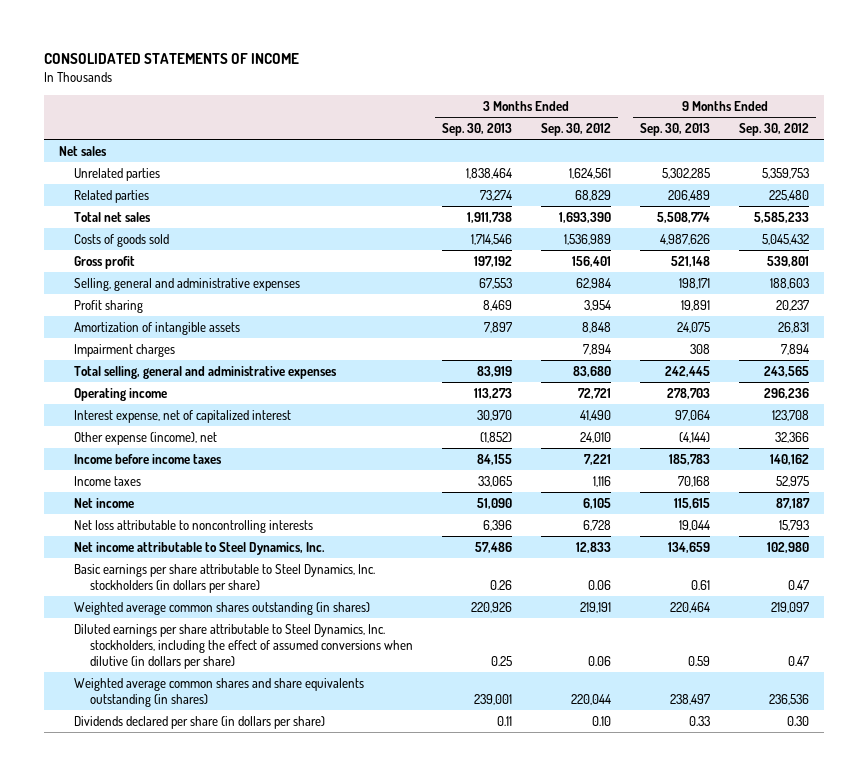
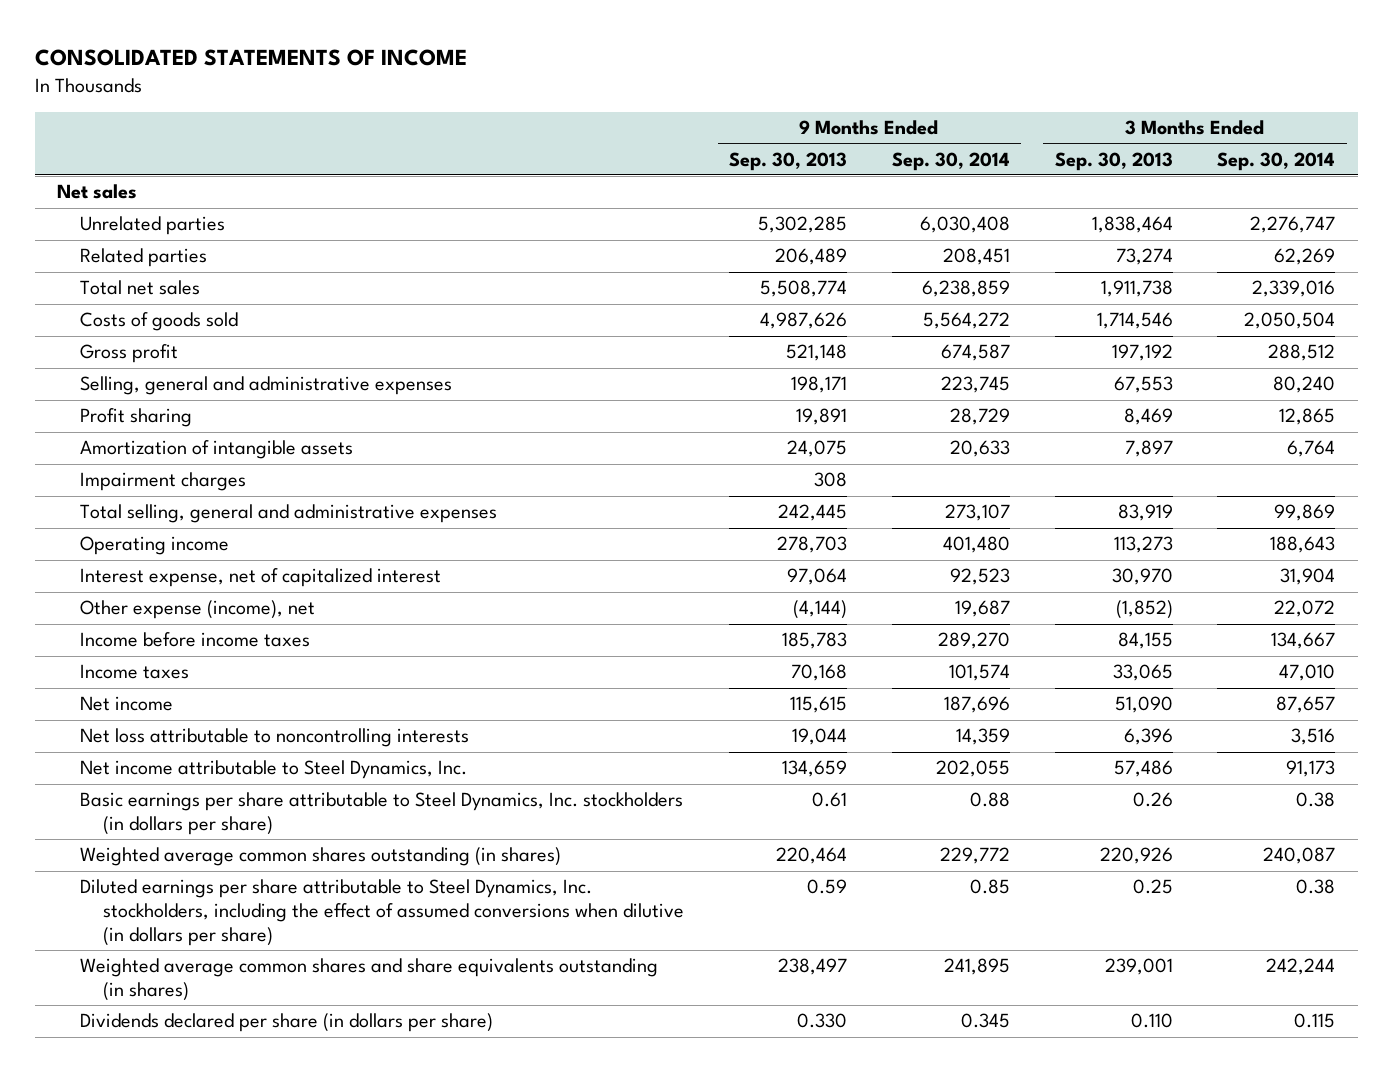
- | 3 Months Ended Sep. 30, 2013 | 3 Months Ended Sep. 30, 2012 | 9 Months Ended Sep. 30, 2013 | 9 Months Ended Sep. 30, 2012
+ | 9 Months Ended Sep. 30, 2013 | 9 Months Ended Sep. 30, 2014 | 3 Months Ended Sep. 30, 2013 | 3 Months Ended Sep. 30, 2014
- Dividends declared per share (in dollars per share) | 0.11 | 0.10 | 0.33 | 0.30
+ Dividends declared per share (in dollars per share) | 0.330 | 0.345 | 0.110 | 0.115

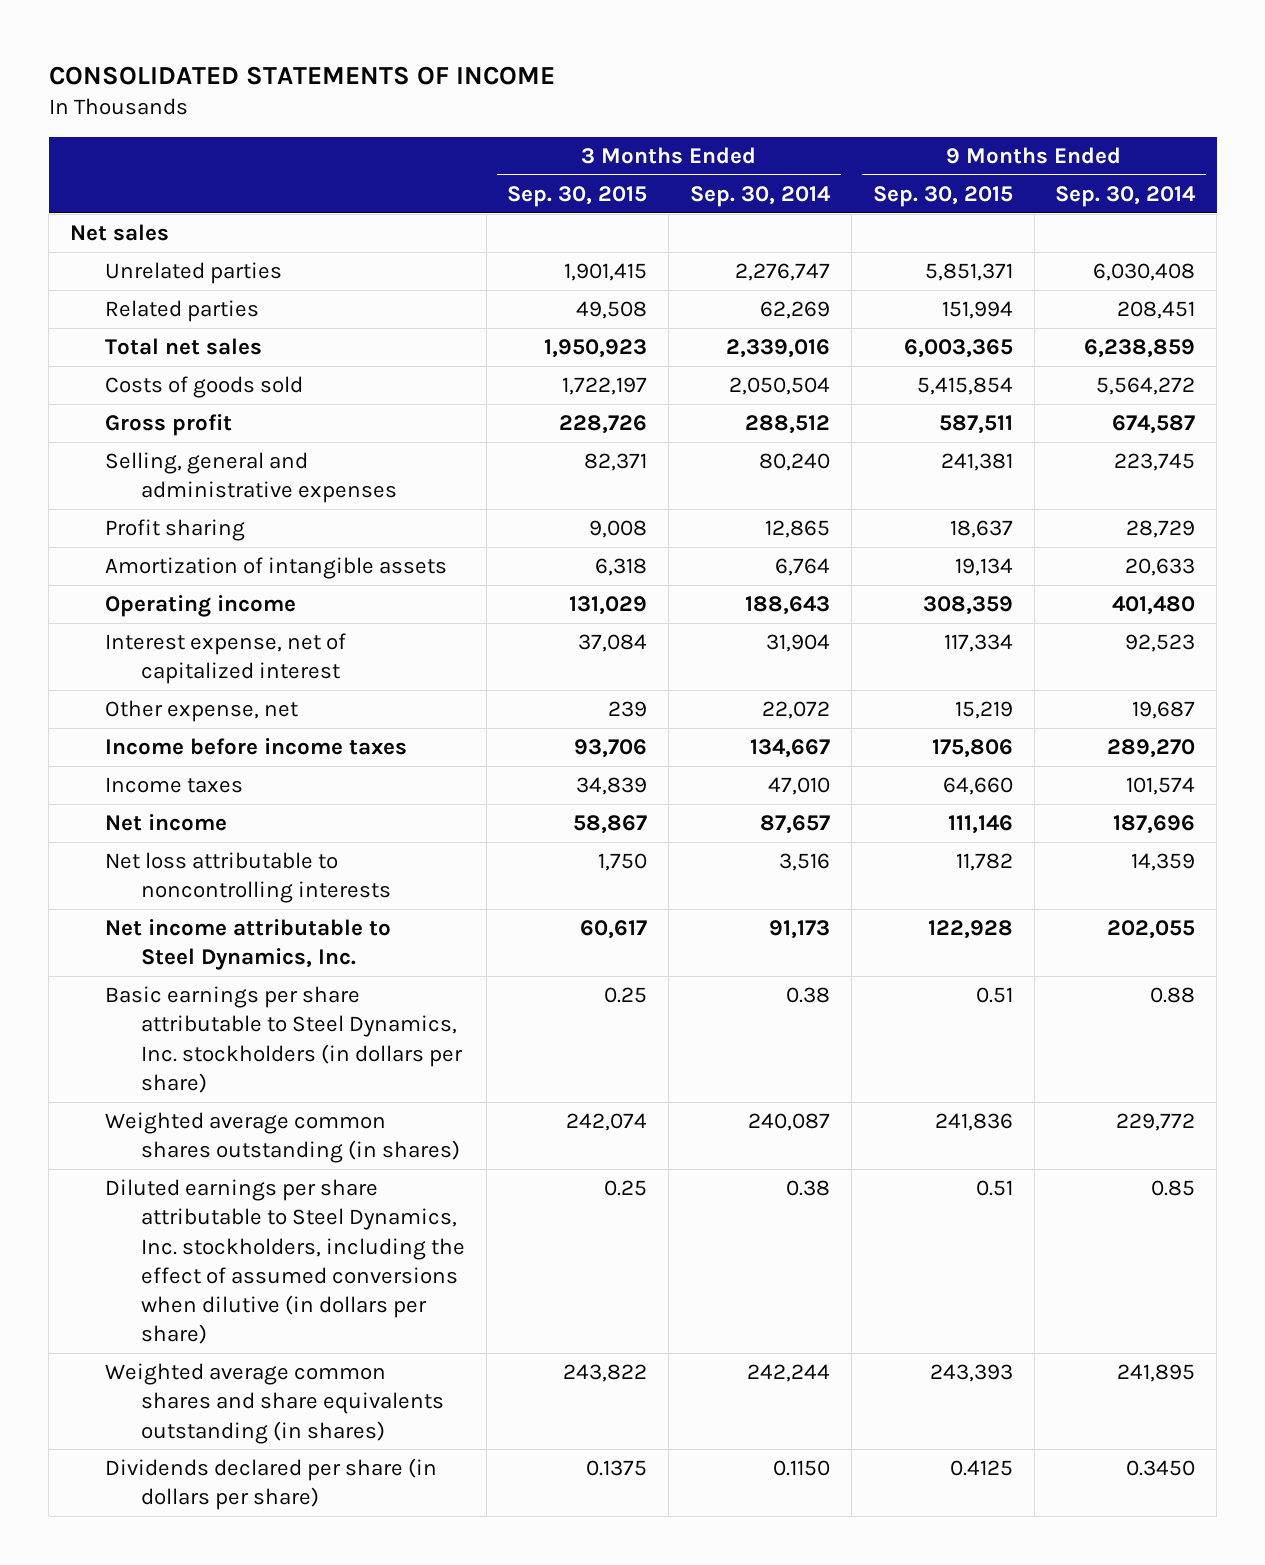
- | 9 Months Ended Sep. 30, 2013 | 9 Months Ended Sep. 30, 2014 | 3 Months Ended Sep. 30, 2013 | 3 Months Ended Sep. 30, 2014
+ | 3 Months Ended Sep. 30, 2015 | 3 Months Ended Sep. 30, 2014 | 9 Months Ended Sep. 30, 2015 | 9 Months Ended Sep. 30, 2014
- Impairment charges | 308 | | |
- Total selling, general and administrative expenses | 242,445 | 273,107 | 83,919 | 99,869
- Other expense (income), net | (4,144) | 19,687 | (1,852) | 22,072
+ Other expense, net | 239 | 22,072 | 15,219 | 19,687
- Dividends declared per share (in dollars per share) | 0.330 | 0.345 | 0.110 | 0.115
+ Dividends declared per share (in dollars per share) | 0.1375 | 0.1150 | 0.4125 | 0.3450

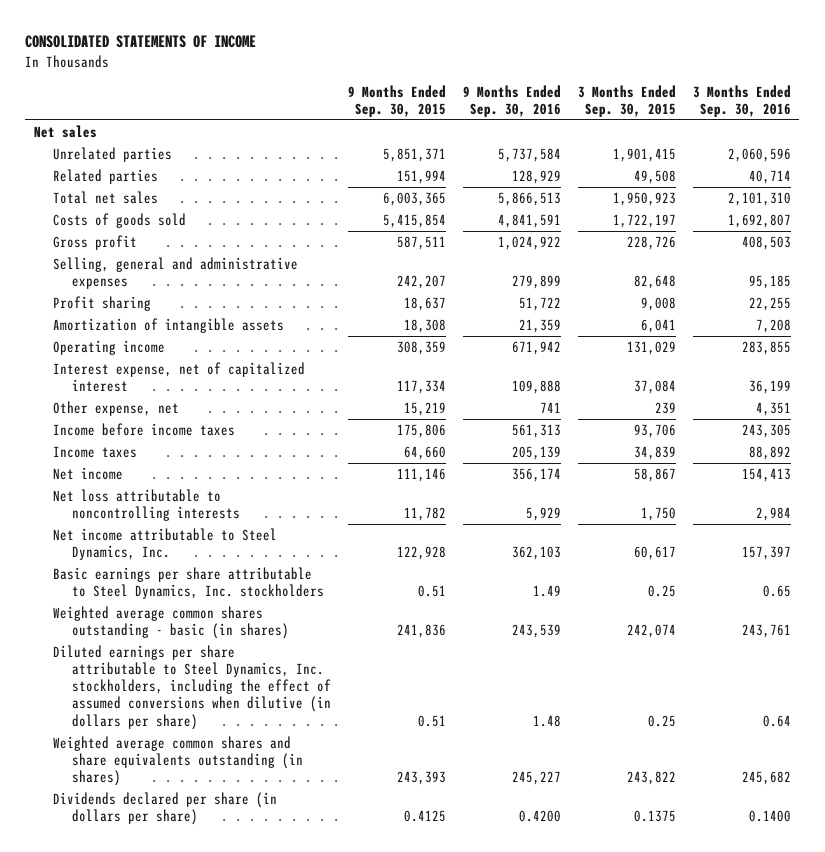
- | 3 Months Ended Sep. 30, 2015 | 3 Months Ended Sep. 30, 2014 | 9 Months Ended Sep. 30, 2015 | 9 Months Ended Sep. 30, 2014
+ | 9 Months Ended Sep. 30, 2015 | 9 Months Ended Sep. 30, 2016 | 3 Months Ended Sep. 30, 2015 | 3 Months Ended Sep. 30, 2016
- Selling, general and administrative expenses | 82,371 | 80,240 | 241,381 | 223,745
+ Selling, general and administrative expenses | 242,207 | 279,899 | 82,648 | 95,185
- Amortization of intangible assets | 6,318 | 6,764 | 19,134 | 20,633
+ Amortization of intangible assets | 18,308 | 21,359 | 6,041 | 7,208
- Basic earnings per share attributable to Steel Dynamics, Inc. stockholders (in dollars per share) | 0.25 | 0.38 | 0.51 | 0.88
- Weighted average common shares outstanding (in shares) | 242,074 | 240,087 | 241,836 | 229,772
+ Basic earnings per share attributable to Steel Dynamics, Inc. stockholders | 0.51 | 1.49 | 0.25 | 0.65
+ Weighted average common shares outstanding - basic (in shares) | 241,836 | 243,539 | 242,074 | 243,761

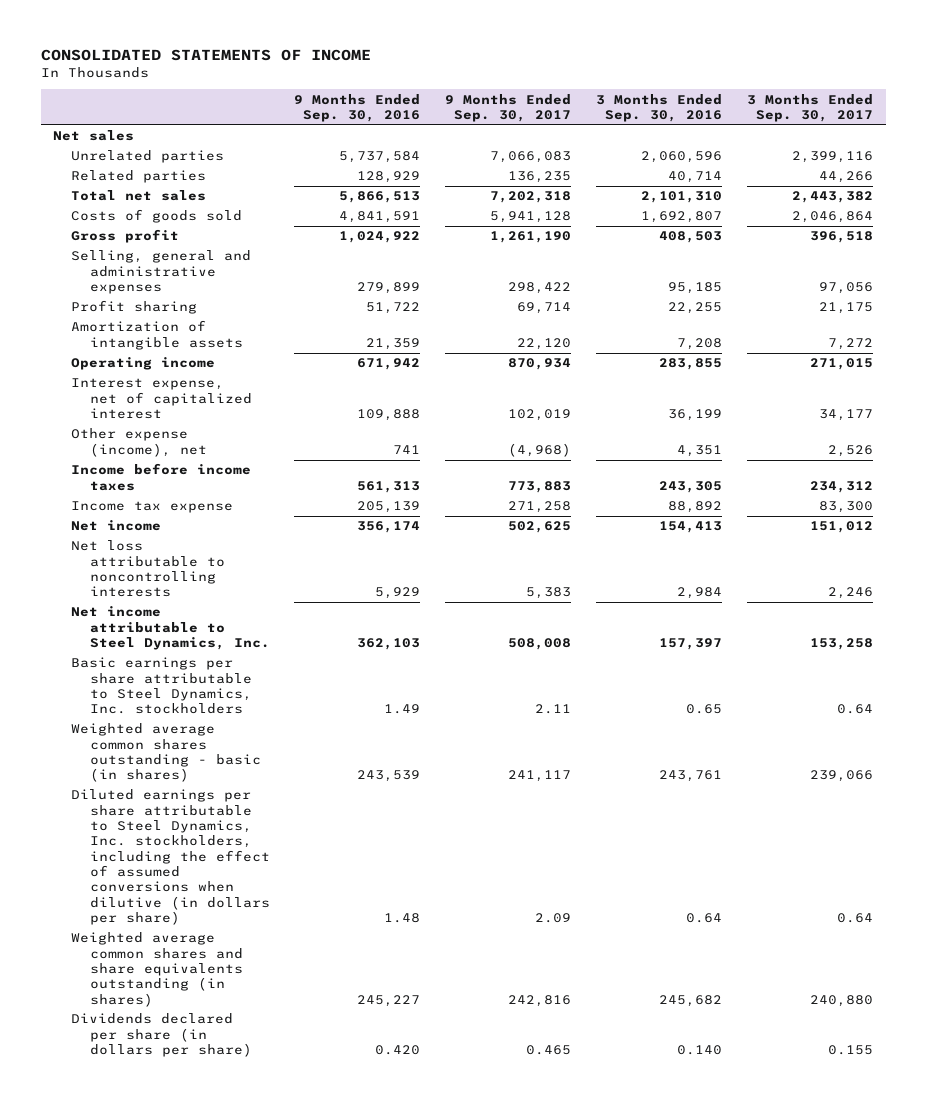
- | 9 Months Ended Sep. 30, 2015 | 9 Months Ended Sep. 30, 2016 | 3 Months Ended Sep. 30, 2015 | 3 Months Ended Sep. 30, 2016
+ | 9 Months Ended Sep. 30, 2016 | 9 Months Ended Sep. 30, 2017 | 3 Months Ended Sep. 30, 2016 | 3 Months Ended Sep. 30, 2017
- Other expense, net | 15,219 | 741 | 239 | 4,351
+ Other expense (income), net | 741 | (4,968) | 4,351 | 2,526
- Income taxes | 64,660 | 205,139 | 34,839 | 88,892
+ Income tax expense | 205,139 | 271,258 | 88,892 | 83,300
- Dividends declared per share (in dollars per share) | 0.4125 | 0.4200 | 0.1375 | 0.1400
+ Dividends declared per share (in dollars per share) | 0.420 | 0.465 | 0.140 | 0.155

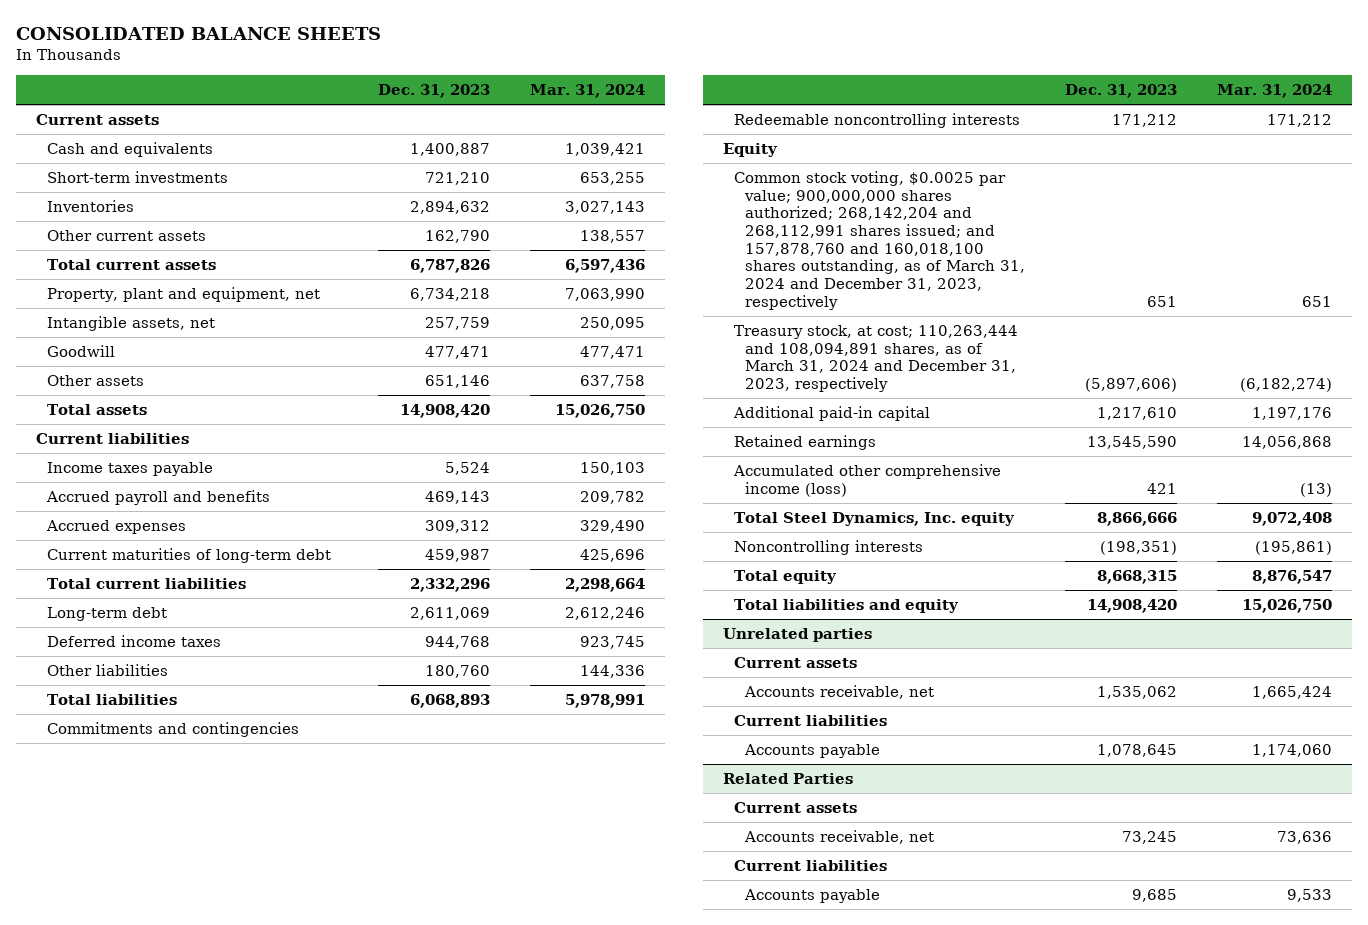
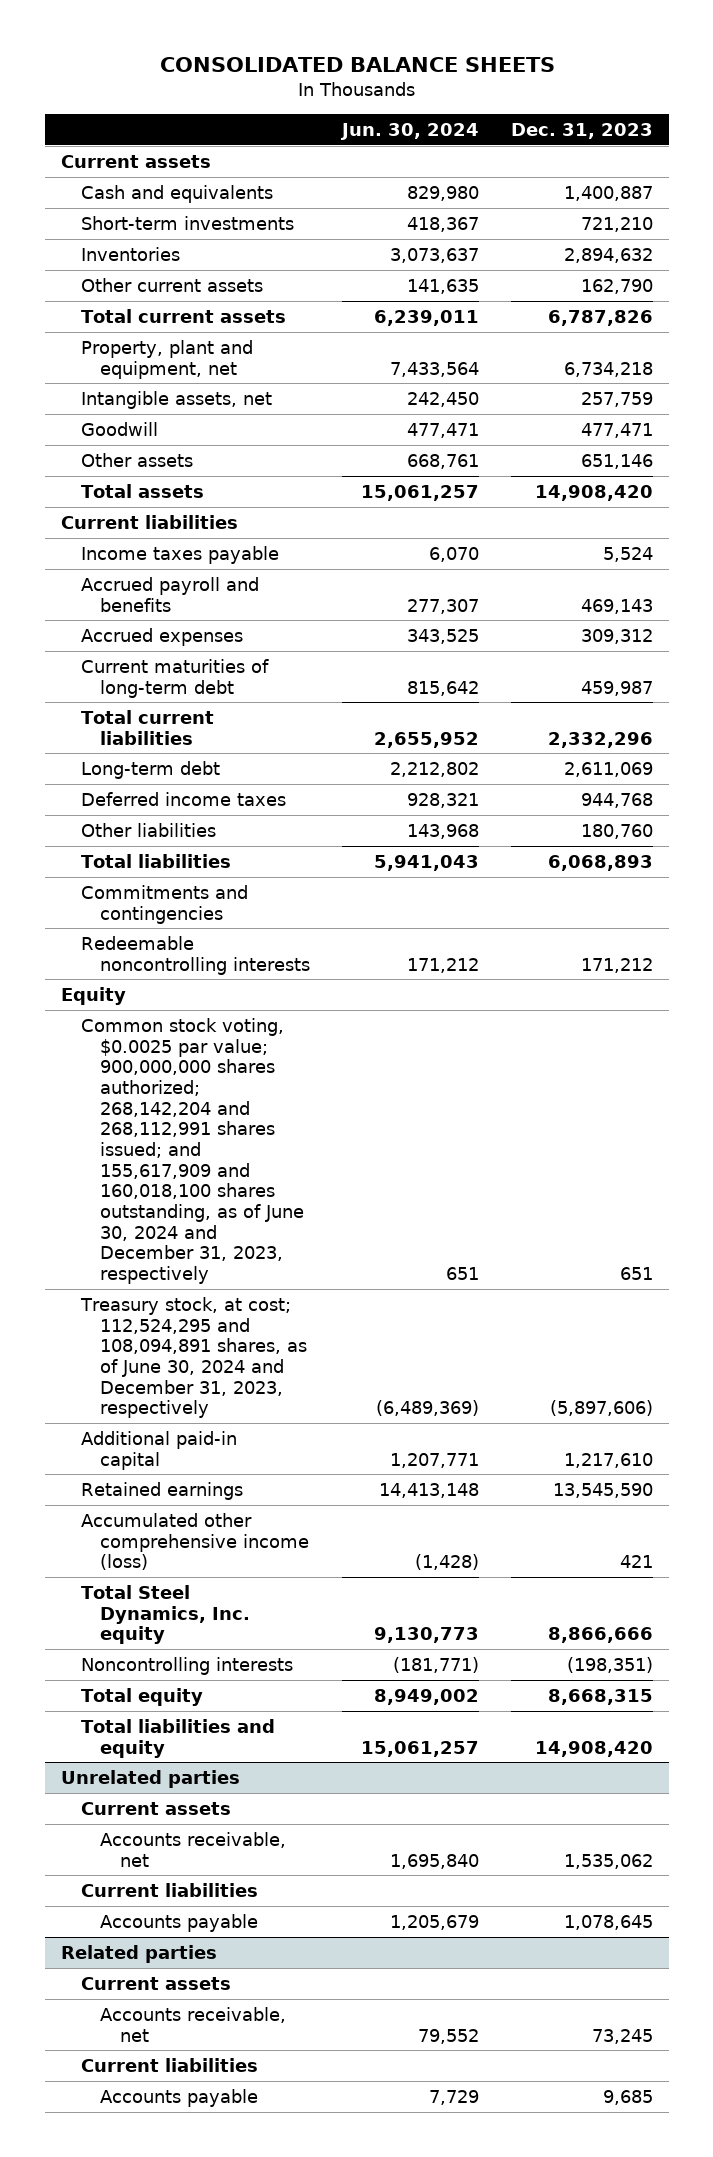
- | Dec. 31, 2023 | Mar. 31, 2024
+ | Jun. 30, 2024 | Dec. 31, 2023
- Common stock voting, $0.0025 par value; 900,000,000 shares authorized; 268,142,204 and 268,112,991 shares issued; and 157,878,760 and 160,018,100 shares outstanding, as of March 31, 2024 and December 31, 2023, respectively | 651 | 651
- Treasury stock, at cost; 110,263,444 and 108,094,891 shares, as of March 31, 2024 and December 31, 2023, respectively | (5,897,606) | (6,182,274)
+ Common stock voting, $0.0025 par value; 900,000,000 shares authorized; 268,142,204 and 268,112,991 shares issued; and 155,617,909 and 160,018,100 shares outstanding, as of June 30, 2024 and December 31, 2023, respectively | 651 | 651
+ Treasury stock, at cost; 112,524,295 and 108,094,891 shares, as of June 30, 2024 and December 31, 2023, respectively | (6,489,369) | (5,897,606)
- Related Parties
+ Related parties

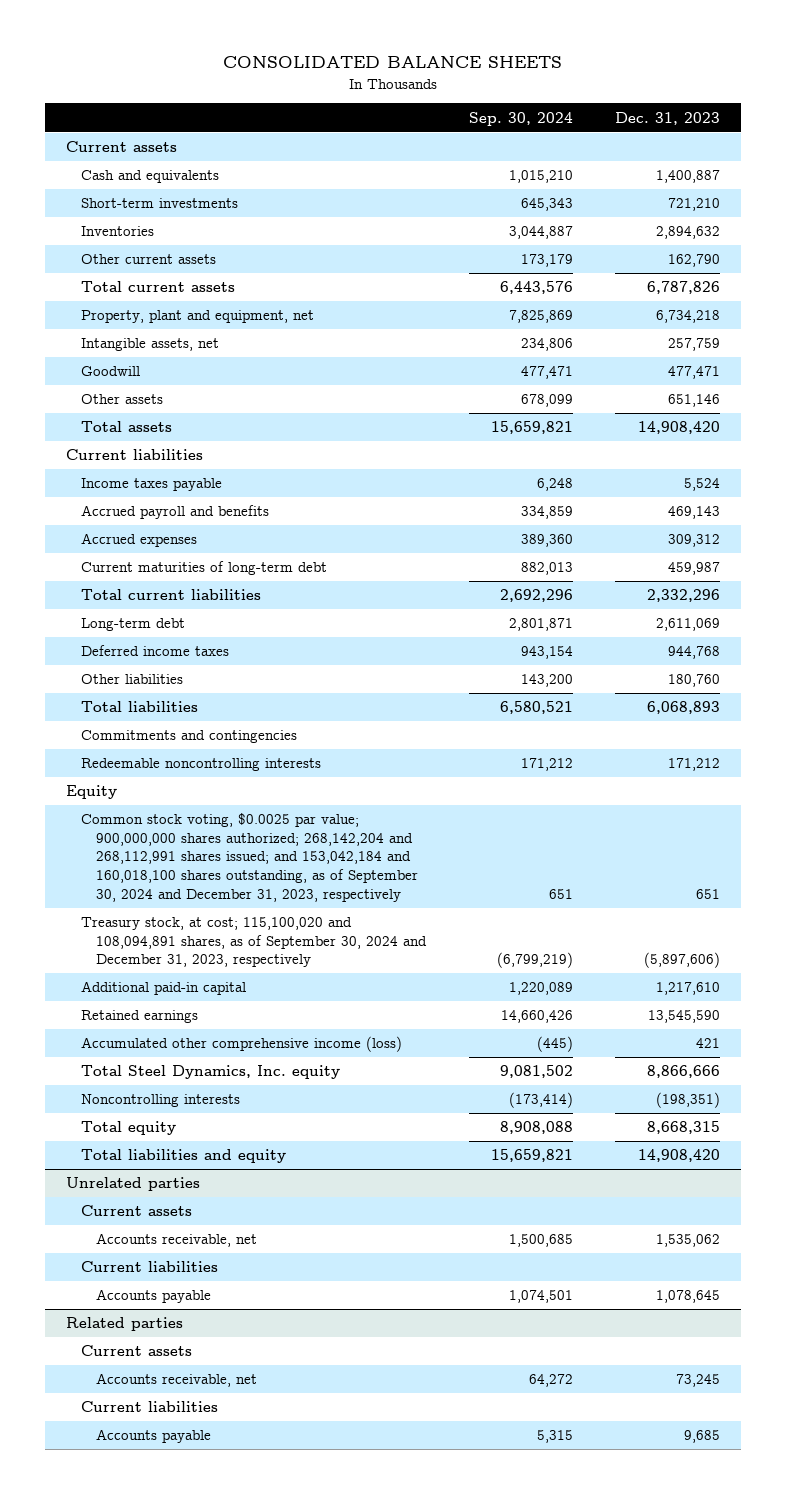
- | Jun. 30, 2024 | Dec. 31, 2023
+ | Sep. 30, 2024 | Dec. 31, 2023
- Common stock voting, $0.0025 par value; 900,000,000 shares authorized; 268,142,204 and 268,112,991 shares issued; and 155,617,909 and 160,018,100 shares outstanding, as of June 30, 2024 and December 31, 2023, respectively | 651 | 651
- Treasury stock, at cost; 112,524,295 and 108,094,891 shares, as of June 30, 2024 and December 31, 2023, respectively | (6,489,369) | (5,897,606)
+ Common stock voting, $0.0025 par value; 900,000,000 shares authorized; 268,142,204 and 268,112,991 shares issued; and 153,042,184 and 160,018,100 shares outstanding, as of September 30, 2024 and December 31, 2023, respectively | 651 | 651
+ Treasury stock, at cost; 115,100,020 and 108,094,891 shares, as of September 30, 2024 and December 31, 2023, respectively | (6,799,219) | (5,897,606)

